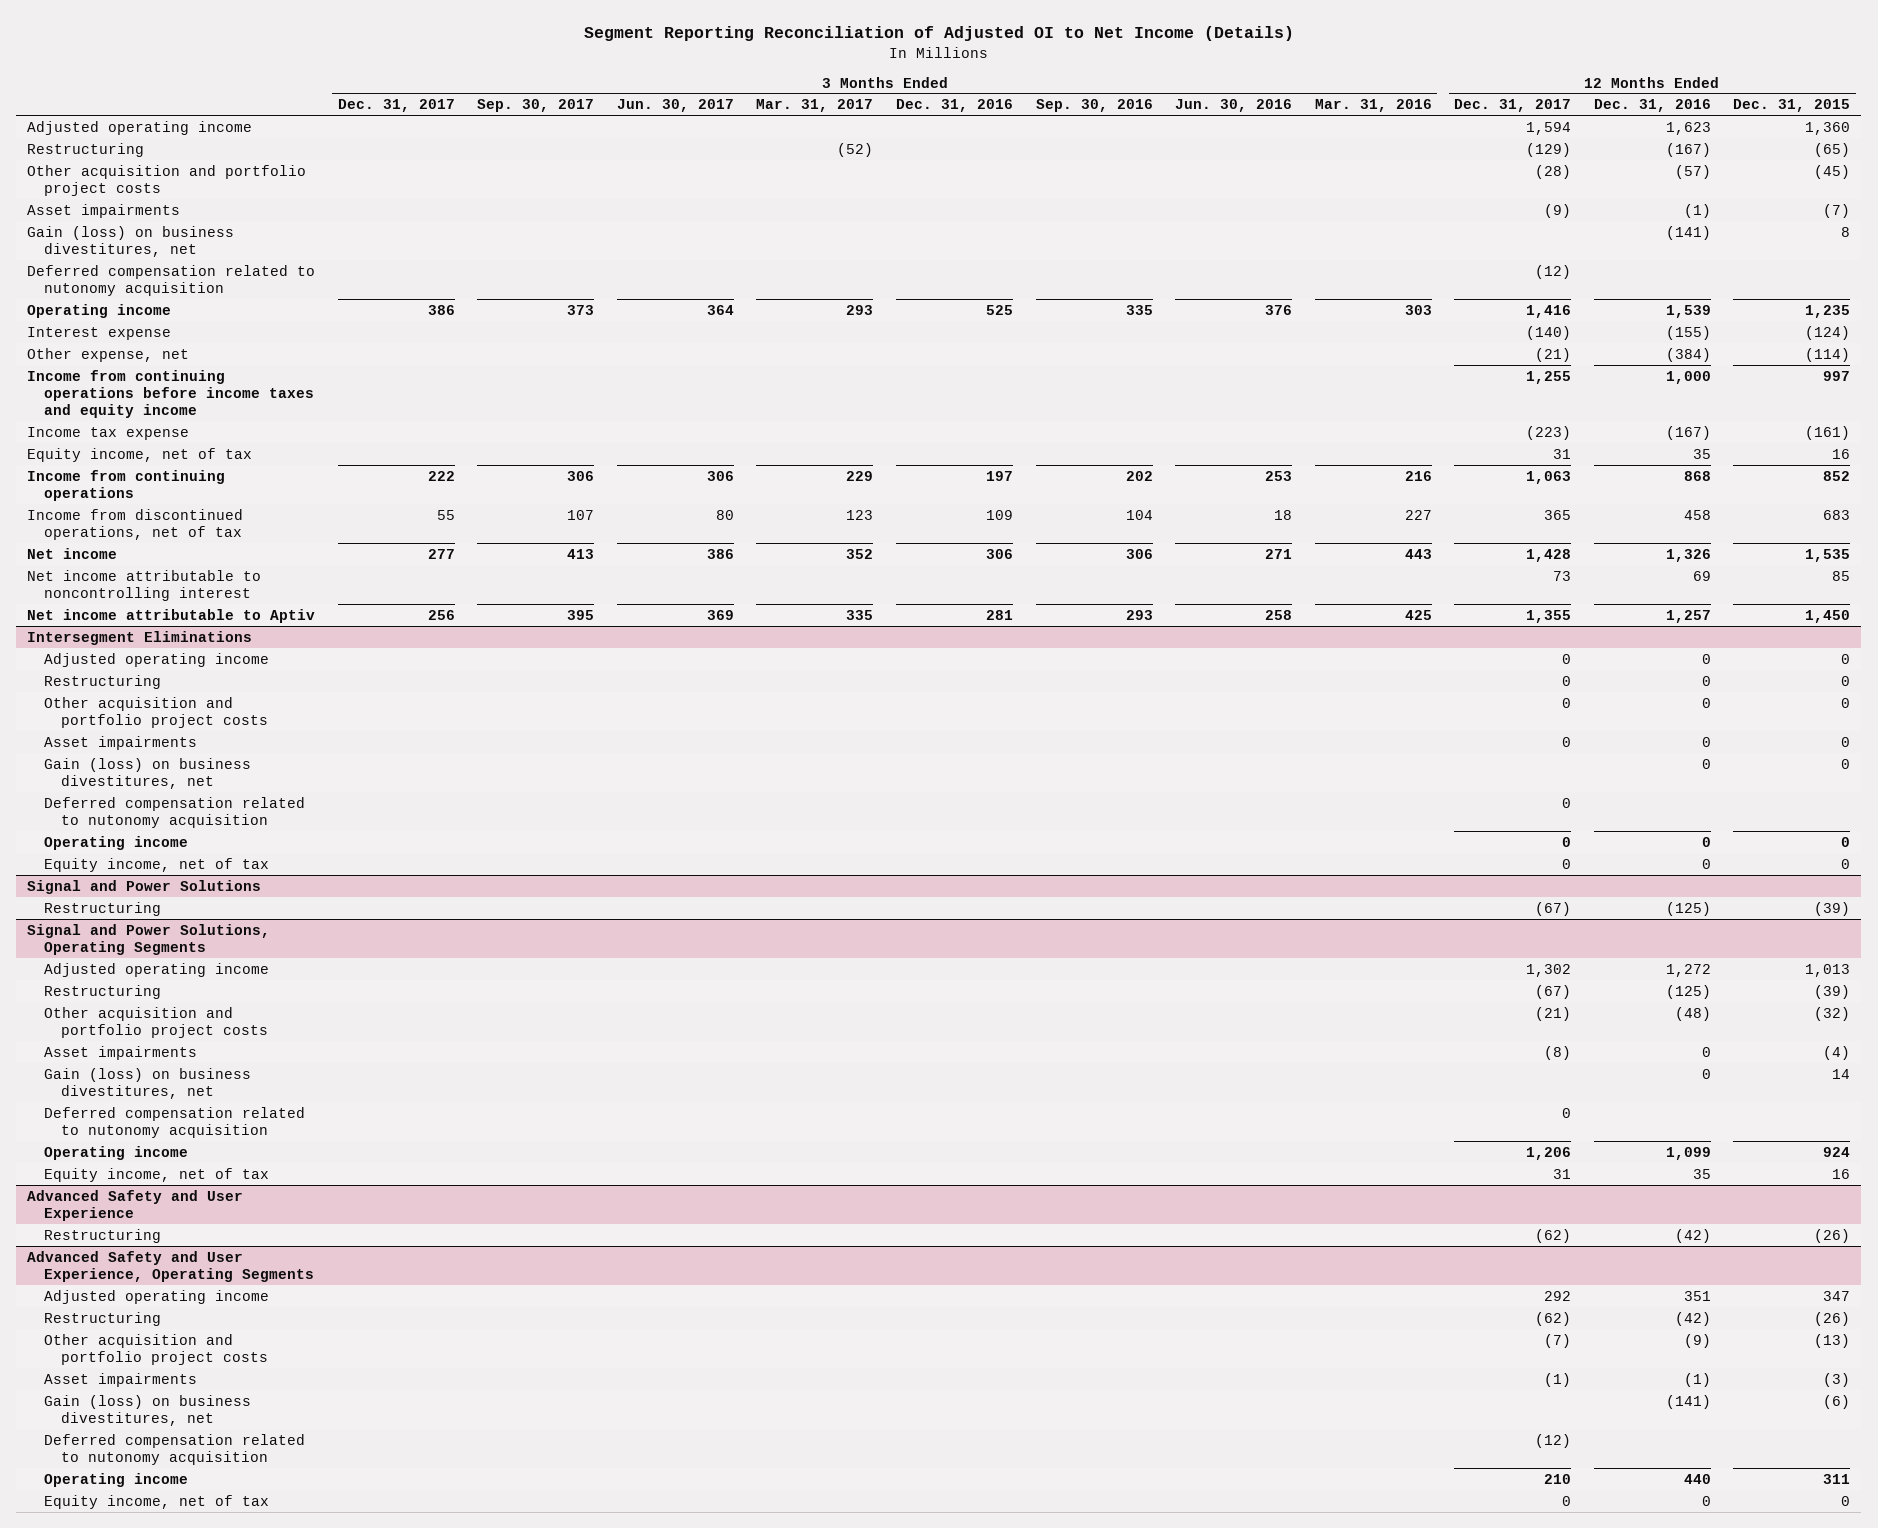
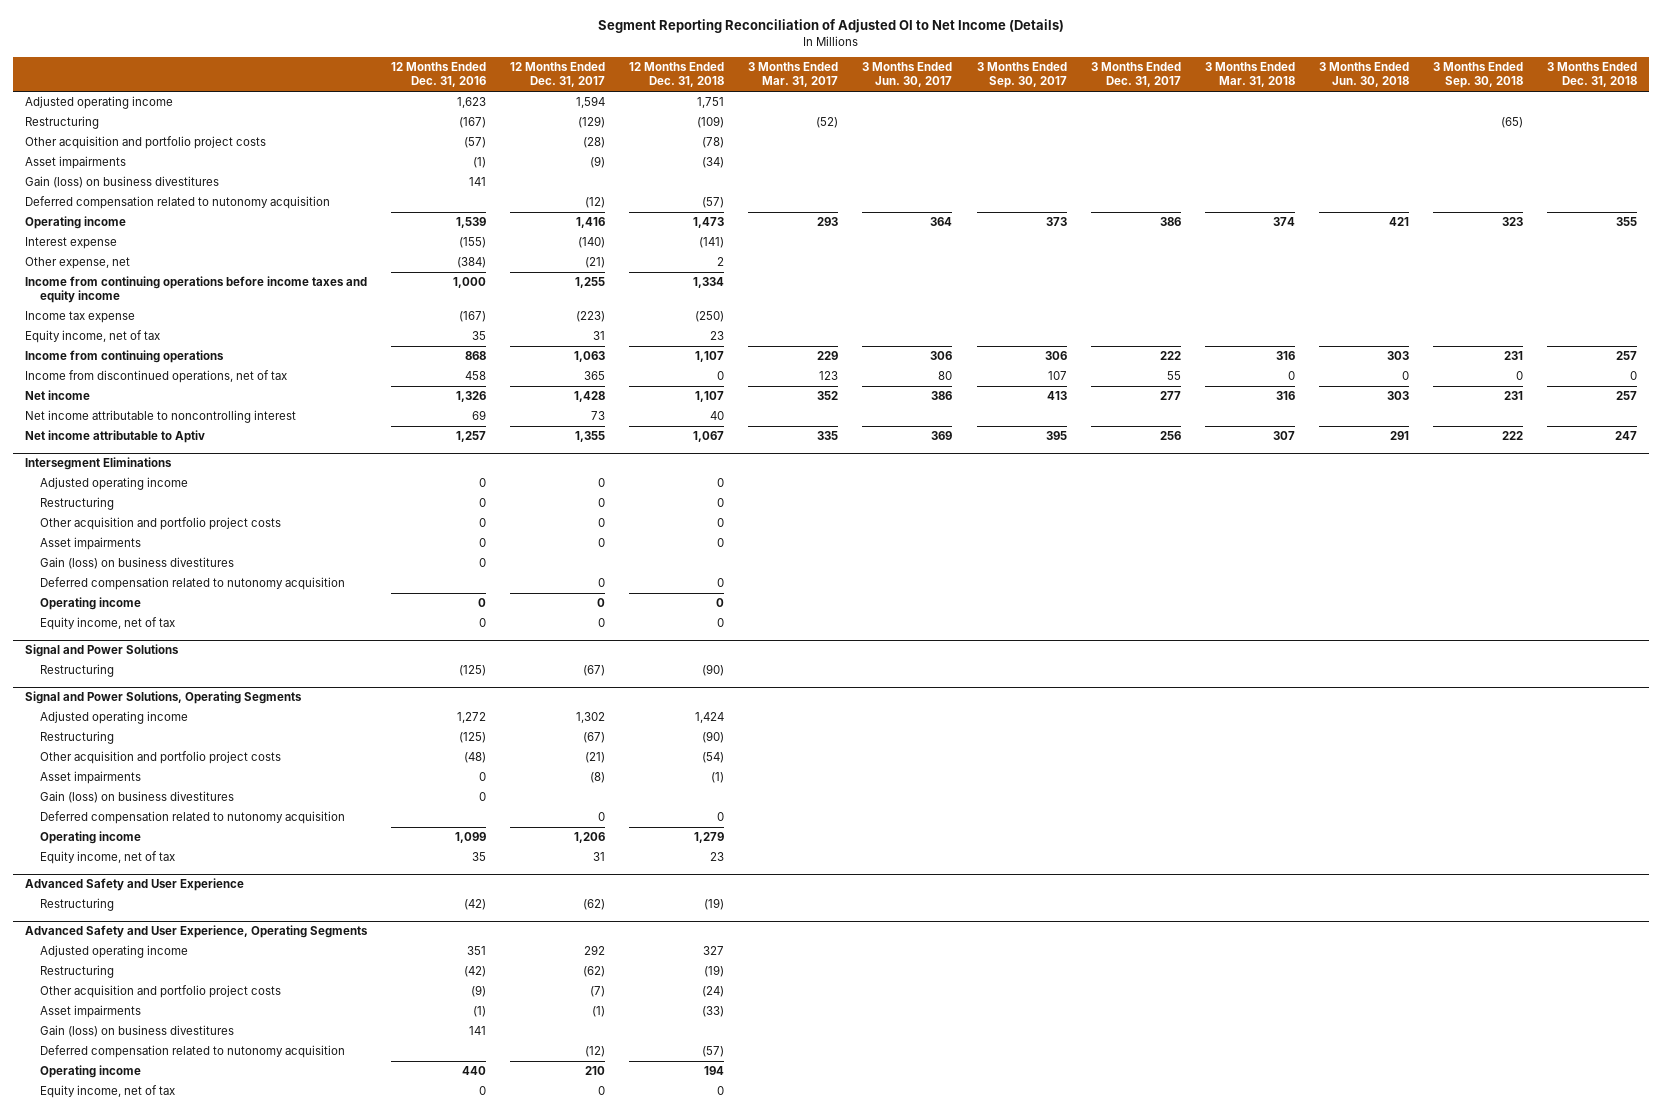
- | 3 Months Ended Dec. 31, 2017 | 3 Months Ended Sep. 30, 2017 | 3 Months Ended Jun. 30, 2017 | 3 Months Ended Mar. 31, 2017 | 3 Months Ended Dec. 31, 2016 | 3 Months Ended Sep. 30, 2016 | 3 Months Ended Jun. 30, 2016 | 3 Months Ended Mar. 31, 2016 | 12 Months Ended Dec. 31, 2017 | 12 Months Ended Dec. 31, 2016 | 12 Months Ended Dec. 31, 2015
+ | 12 Months Ended Dec. 31, 2016 | 12 Months Ended Dec. 31, 2017 | 12 Months Ended Dec. 31, 2018 | 3 Months Ended Mar. 31, 2017 | 3 Months Ended Jun. 30, 2017 | 3 Months Ended Sep. 30, 2017 | 3 Months Ended Dec. 31, 2017 | 3 Months Ended Mar. 31, 2018 | 3 Months Ended Jun. 30, 2018 | 3 Months Ended Sep. 30, 2018 | 3 Months Ended Dec. 31, 2018
- Gain (loss) on business divestitures, net | | | | | | | | | | (141) | 8
+ Gain (loss) on business divestitures | 141 | | | | | | | | | |
@ Intersegment Eliminations
- Gain (loss) on business divestitures, net | | | | | | | | | | 0 | 0
+ Gain (loss) on business divestitures | 0 | | | | | | | | | |
@ Signal and Power Solutions, Operating Segments
- Gain (loss) on business divestitures, net | | | | | | | | | | 0 | 14
+ Gain (loss) on business divestitures | 0 | | | | | | | | | |
@ Advanced Safety and User Experience, Operating Segments
- Gain (loss) on business divestitures, net | | | | | | | | | | (141) | (6)
+ Gain (loss) on business divestitures | 141 | | | | | | | | | |

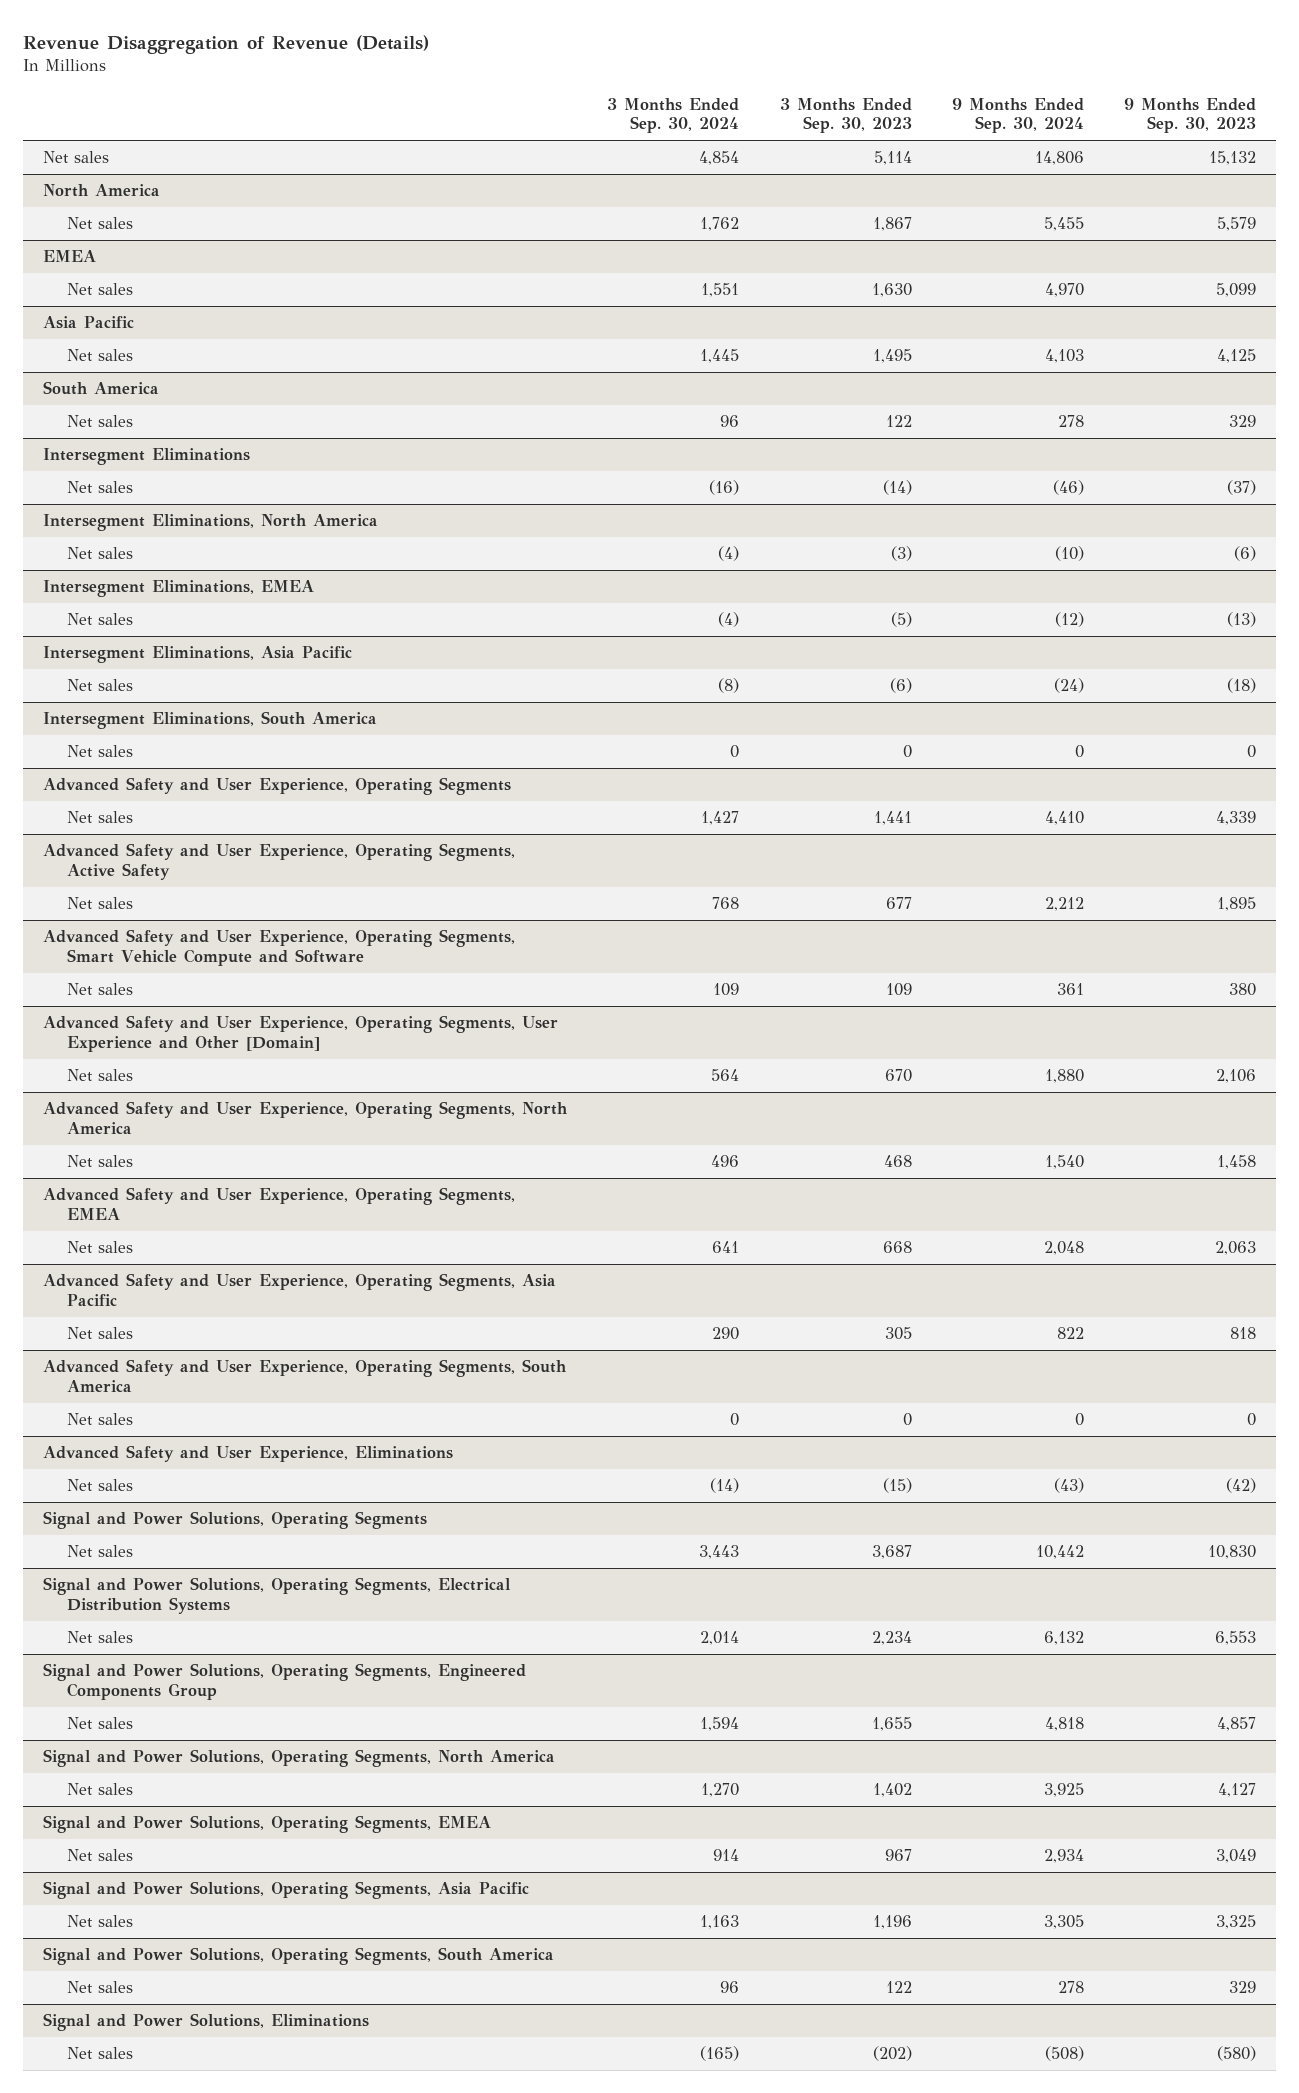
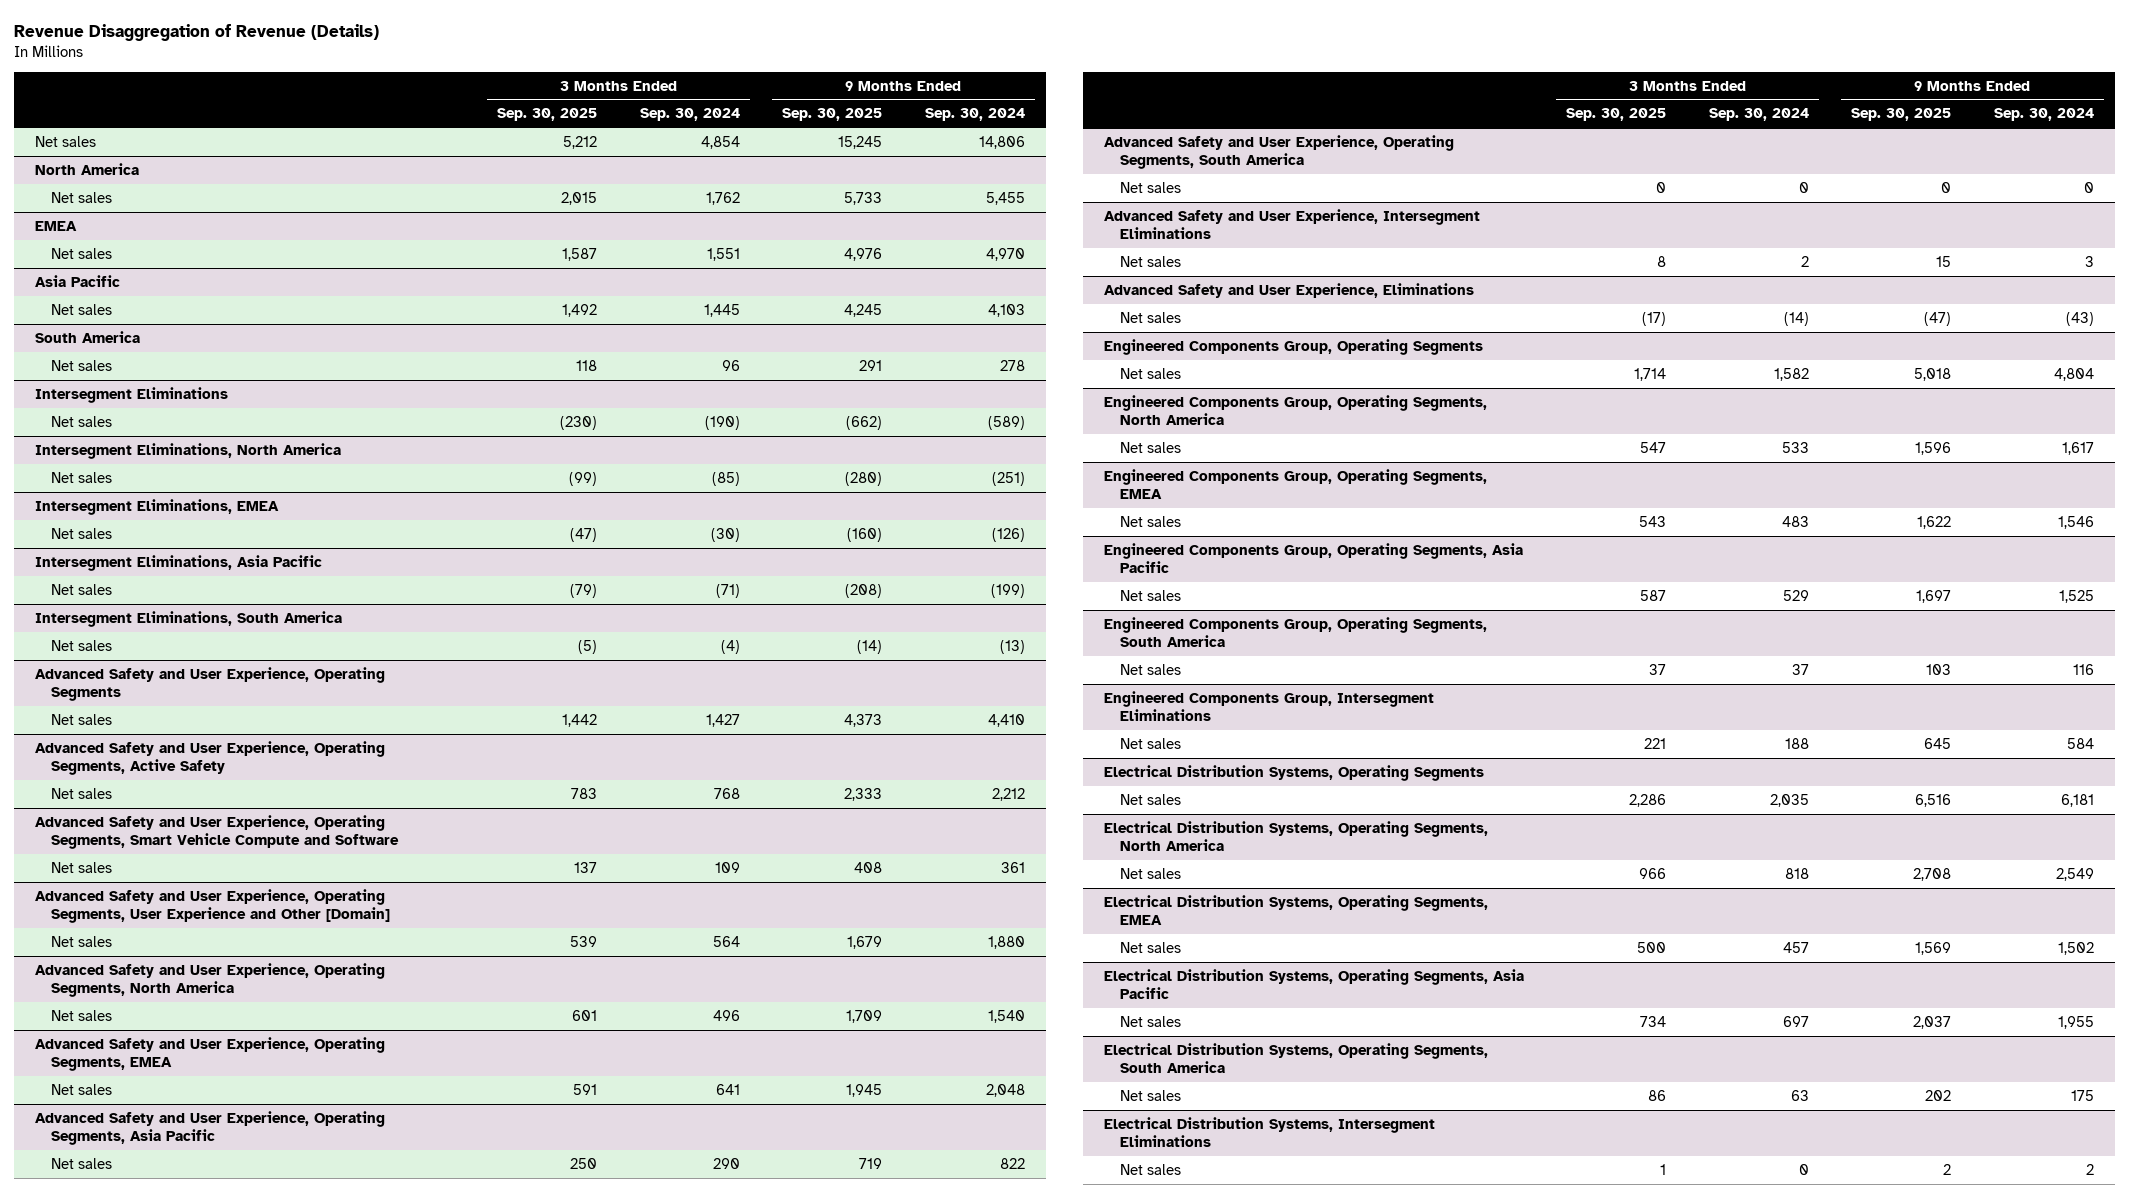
- | 3 Months Ended Sep. 30, 2024 | 3 Months Ended Sep. 30, 2023 | 9 Months Ended Sep. 30, 2024 | 9 Months Ended Sep. 30, 2023
+ | 3 Months Ended Sep. 30, 2025 | 3 Months Ended Sep. 30, 2024 | 9 Months Ended Sep. 30, 2025 | 9 Months Ended Sep. 30, 2024
@ Intersegment Eliminations
- Net sales | (16) | (14) | (46) | (37)
+ Net sales | (230) | (190) | (662) | (589)
@ Intersegment Eliminations, North America
- Net sales | (4) | (3) | (10) | (6)
+ Net sales | (99) | (85) | (280) | (251)
@ Intersegment Eliminations, EMEA
- Net sales | (4) | (5) | (12) | (13)
+ Net sales | (47) | (30) | (160) | (126)
@ Intersegment Eliminations, Asia Pacific
- Net sales | (8) | (6) | (24) | (18)
+ Net sales | (79) | (71) | (208) | (199)
@ Intersegment Eliminations, South America
- Net sales | 0 | 0 | 0 | 0
+ Net sales | (5) | (4) | (14) | (13)
+ Advanced Safety and User Experience, Intersegment Eliminations
+ Net sales | 8 | 2 | 15 | 3
- Signal and Power Solutions, Operating Segments
- Net sales | 3,443 | 3,687 | 10,442 | 10,830
- Signal and Power Solutions, Operating Segments, Electrical Distribution Systems
- Net sales | 2,014 | 2,234 | 6,132 | 6,553
- Signal and Power Solutions, Operating Segments, Engineered Components Group
- Net sales | 1,594 | 1,655 | 4,818 | 4,857
- Signal and Power Solutions, Operating Segments, North America
- Net sales | 1,270 | 1,402 | 3,925 | 4,127
- Signal and Power Solutions, Operating Segments, EMEA
- Net sales | 914 | 967 | 2,934 | 3,049
- Signal and Power Solutions, Operating Segments, Asia Pacific
- Net sales | 1,163 | 1,196 | 3,305 | 3,325
- Signal and Power Solutions, Operating Segments, South America
- Net sales | 96 | 122 | 278 | 329
- Signal and Power Solutions, Eliminations
- Net sales | (165) | (202) | (508) | (580)
+ Engineered Components Group, Operating Segments
+ Net sales | 1,714 | 1,582 | 5,018 | 4,804
+ Engineered Components Group, Operating Segments, North America
+ Net sales | 547 | 533 | 1,596 | 1,617
+ Engineered Components Group, Operating Segments, EMEA
+ Net sales | 543 | 483 | 1,622 | 1,546
+ Engineered Components Group, Operating Segments, Asia Pacific
+ Net sales | 587 | 529 | 1,697 | 1,525
+ Engineered Components Group, Operating Segments, South America
+ Net sales | 37 | 37 | 103 | 116
+ Engineered Components Group, Intersegment Eliminations
+ Net sales | 221 | 188 | 645 | 584
+ Electrical Distribution Systems, Operating Segments
+ Net sales | 2,286 | 2,035 | 6,516 | 6,181
+ Electrical Distribution Systems, Operating Segments, North America
+ Net sales | 966 | 818 | 2,708 | 2,549
+ Electrical Distribution Systems, Operating Segments, EMEA
+ Net sales | 500 | 457 | 1,569 | 1,502
+ Electrical Distribution Systems, Operating Segments, Asia Pacific
+ Net sales | 734 | 697 | 2,037 | 1,955
+ Electrical Distribution Systems, Operating Segments, South America
+ Net sales | 86 | 63 | 202 | 175
+ Electrical Distribution Systems, Intersegment Eliminations
+ Net sales | 1 | 0 | 2 | 2

